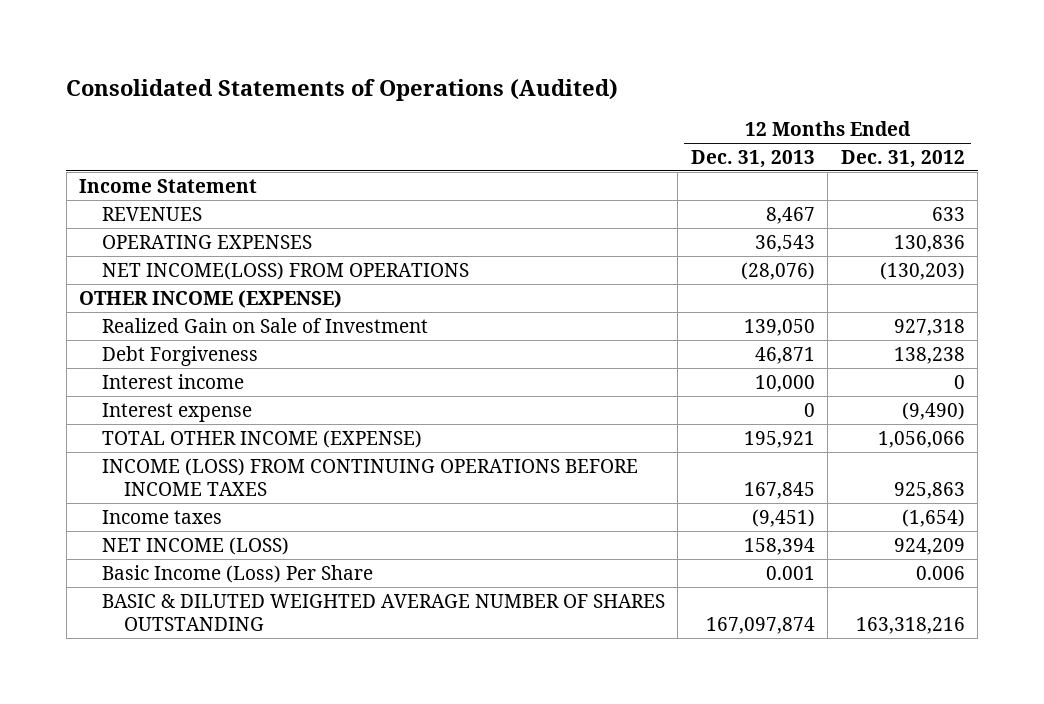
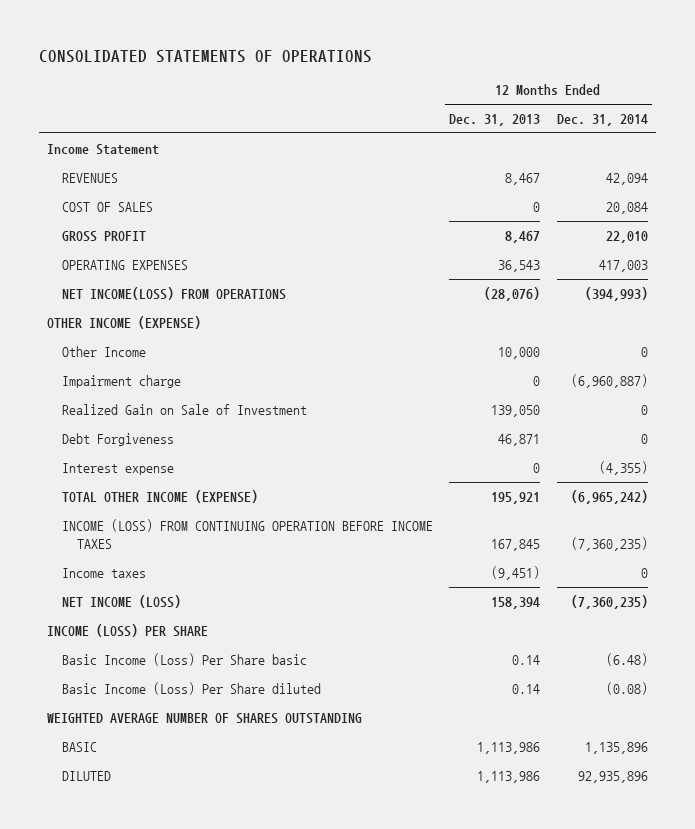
- Consolidated Statements of Operations (Audited)
+ CONSOLIDATED STATEMENTS OF OPERATIONS
- | 12 Months Ended Dec. 31, 2013 | 12 Months Ended Dec. 31, 2012
+ | 12 Months Ended Dec. 31, 2013 | 12 Months Ended Dec. 31, 2014
+ COST OF SALES | 0 | 20,084
+ GROSS PROFIT | 8,467 | 22,010
+ Other Income | 10,000 | 0
+ Impairment charge | 0 | (6,960,887)
- Interest income | 10,000 | 0
- INCOME (LOSS) FROM CONTINUING OPERATIONS BEFORE INCOME TAXES | 167,845 | 925,863
+ INCOME (LOSS) FROM CONTINUING OPERATION BEFORE INCOME TAXES | 167,845 | (7,360,235)
- Basic Income (Loss) Per Share | 0.001 | 0.006
- BASIC & DILUTED WEIGHTED AVERAGE NUMBER OF SHARES OUTSTANDING | 167,097,874 | 163,318,216
+ INCOME (LOSS) PER SHARE
+ Basic Income (Loss) Per Share basic | 0.14 | (6.48)
+ Basic Income (Loss) Per Share diluted | 0.14 | (0.08)
+ WEIGHTED AVERAGE NUMBER OF SHARES OUTSTANDING
+ BASIC | 1,113,986 | 1,135,896
+ DILUTED | 1,113,986 | 92,935,896

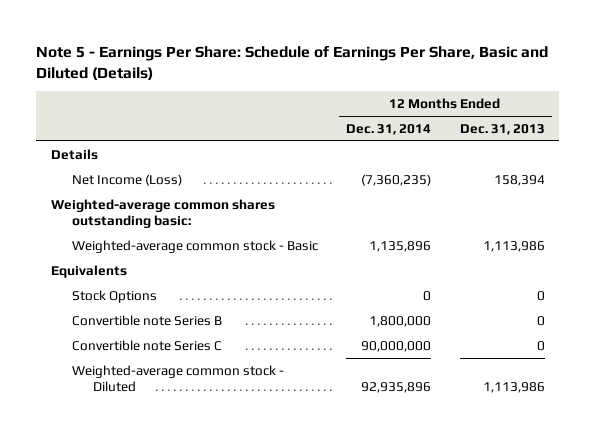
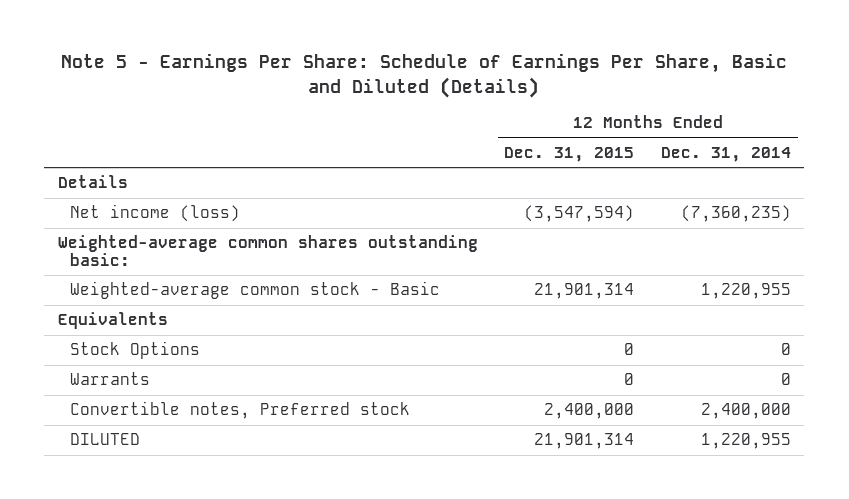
- | 12 Months Ended Dec. 31, 2014 | 12 Months Ended Dec. 31, 2013
+ | 12 Months Ended Dec. 31, 2015 | 12 Months Ended Dec. 31, 2014
- Net Income (Loss) | (7,360,235) | 158,394
+ Net income (loss) | (3,547,594) | (7,360,235)
- Weighted-average common stock - Basic | 1,135,896 | 1,113,986
+ Weighted-average common stock - Basic | 21,901,314 | 1,220,955
- Convertible note Series B | 1,800,000 | 0
- Convertible note Series C | 90,000,000 | 0
- Weighted-average common stock - Diluted | 92,935,896 | 1,113,986
+ Warrants | 0 | 0
+ Convertible notes, Preferred stock | 2,400,000 | 2,400,000
+ DILUTED | 21,901,314 | 1,220,955

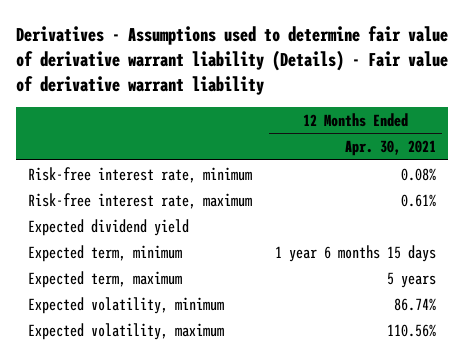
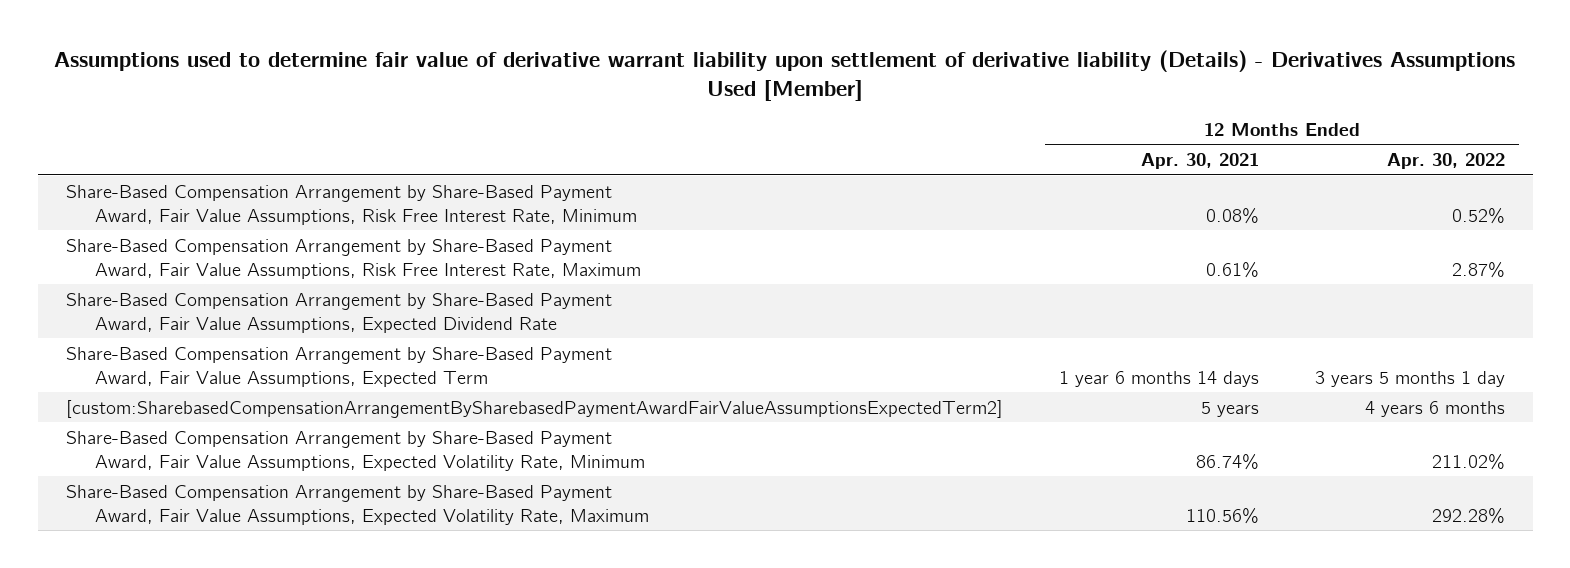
- Derivatives - Assumptions used to determine fair value of derivative warrant liability (Details) - Fair value of derivative warrant liability
+ Assumptions used to determine fair value of derivative warrant liability upon settlement of derivative liability (Details) - Derivatives Assumptions Used [Member]
- | 12 Months Ended Apr. 30, 2021
+ | 12 Months Ended Apr. 30, 2021 | 12 Months Ended Apr. 30, 2022
- Risk-free interest rate, minimum | 0.08%
- Risk-free interest rate, maximum | 0.61%
- Expected dividend yield
- Expected term, minimum | 1 year 6 months 15 days
- Expected term, maximum | 5 years
- Expected volatility, minimum | 86.74%
- Expected volatility, maximum | 110.56%
+ Share-Based Compensation Arrangement by Share-Based Payment Award, Fair Value Assumptions, Risk Free Interest Rate, Minimum | 0.08% | 0.52%
+ Share-Based Compensation Arrangement by Share-Based Payment Award, Fair Value Assumptions, Risk Free Interest Rate, Maximum | 0.61% | 2.87%
+ Share-Based Compensation Arrangement by Share-Based Payment Award, Fair Value Assumptions, Expected Dividend Rate
+ Share-Based Compensation Arrangement by Share-Based Payment Award, Fair Value Assumptions, Expected Term | 1 year 6 months 14 days | 3 years 5 months 1 day
+ [custom:SharebasedCompensationArrangementBySharebasedPaymentAwardFairValueAssumptionsExpectedTerm2] | 5 years | 4 years 6 months
+ Share-Based Compensation Arrangement by Share-Based Payment Award, Fair Value Assumptions, Expected Volatility Rate, Minimum | 86.74% | 211.02%
+ Share-Based Compensation Arrangement by Share-Based Payment Award, Fair Value Assumptions, Expected Volatility Rate, Maximum | 110.56% | 292.28%

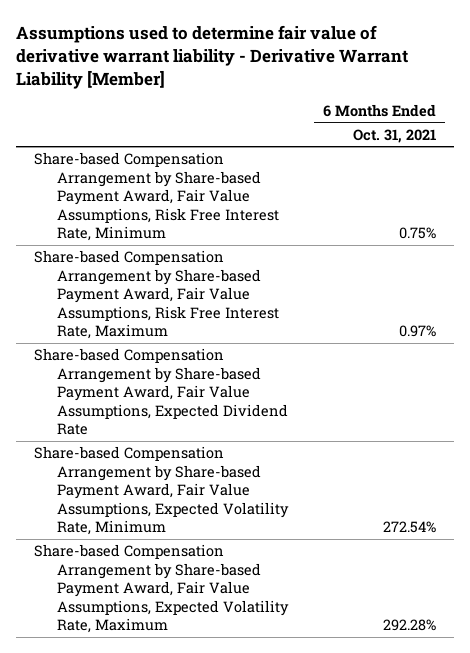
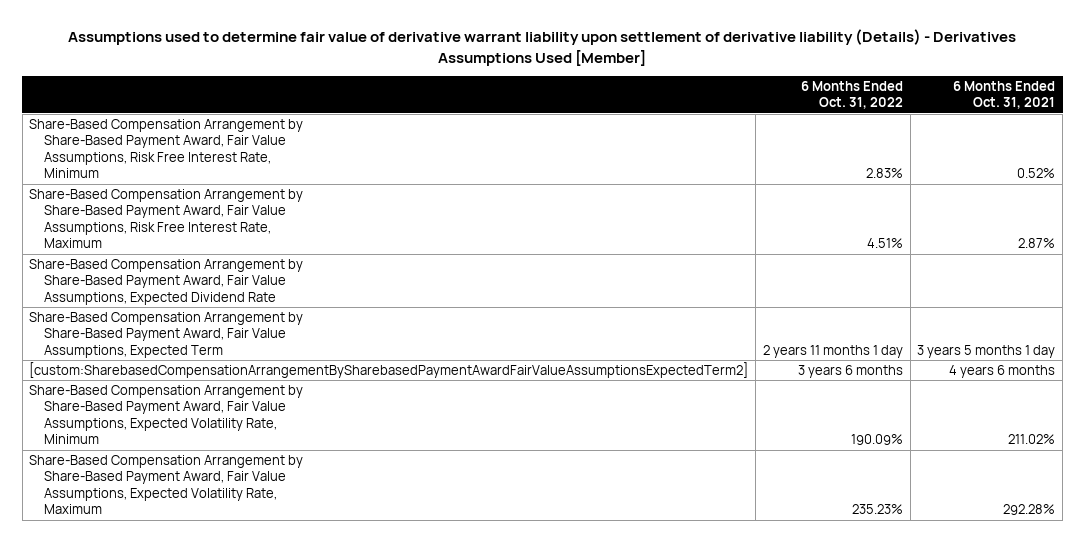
- Assumptions used to determine fair value of derivative warrant liability - Derivative Warrant Liability [Member]
+ Assumptions used to determine fair value of derivative warrant liability upon settlement of derivative liability (Details) - Derivatives Assumptions Used [Member]
- | 6 Months Ended Oct. 31, 2021
+ | 6 Months Ended Oct. 31, 2022 | 6 Months Ended Oct. 31, 2021
- Share-based Compensation Arrangement by Share-based Payment Award, Fair Value Assumptions, Risk Free Interest Rate, Minimum | 0.75%
- Share-based Compensation Arrangement by Share-based Payment Award, Fair Value Assumptions, Risk Free Interest Rate, Maximum | 0.97%
- Share-based Compensation Arrangement by Share-based Payment Award, Fair Value Assumptions, Expected Dividend Rate
- Share-based Compensation Arrangement by Share-based Payment Award, Fair Value Assumptions, Expected Volatility Rate, Minimum | 272.54%
- Share-based Compensation Arrangement by Share-based Payment Award, Fair Value Assumptions, Expected Volatility Rate, Maximum | 292.28%
+ Share-Based Compensation Arrangement by Share-Based Payment Award, Fair Value Assumptions, Risk Free Interest Rate, Minimum | 2.83% | 0.52%
+ Share-Based Compensation Arrangement by Share-Based Payment Award, Fair Value Assumptions, Risk Free Interest Rate, Maximum | 4.51% | 2.87%
+ Share-Based Compensation Arrangement by Share-Based Payment Award, Fair Value Assumptions, Expected Dividend Rate
+ Share-Based Compensation Arrangement by Share-Based Payment Award, Fair Value Assumptions, Expected Term | 2 years 11 months 1 day | 3 years 5 months 1 day
+ [custom:SharebasedCompensationArrangementBySharebasedPaymentAwardFairValueAssumptionsExpectedTerm2] | 3 years 6 months | 4 years 6 months
+ Share-Based Compensation Arrangement by Share-Based Payment Award, Fair Value Assumptions, Expected Volatility Rate, Minimum | 190.09% | 211.02%
+ Share-Based Compensation Arrangement by Share-Based Payment Award, Fair Value Assumptions, Expected Volatility Rate, Maximum | 235.23% | 292.28%

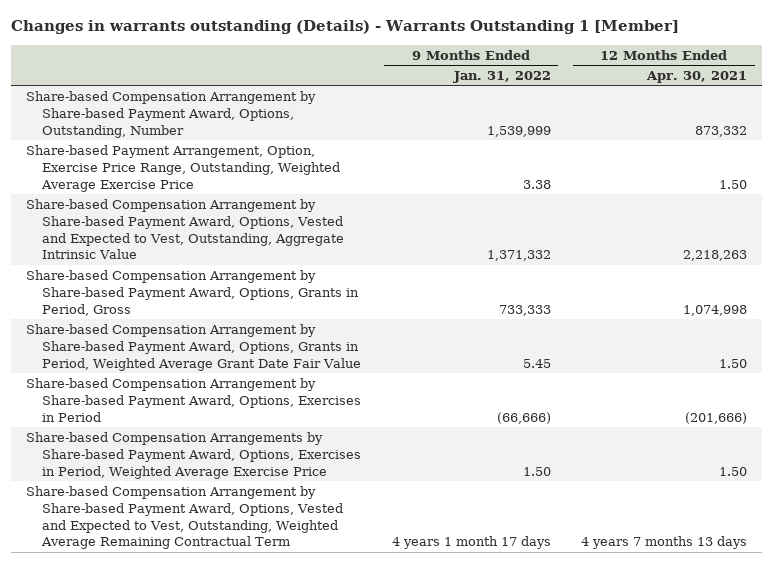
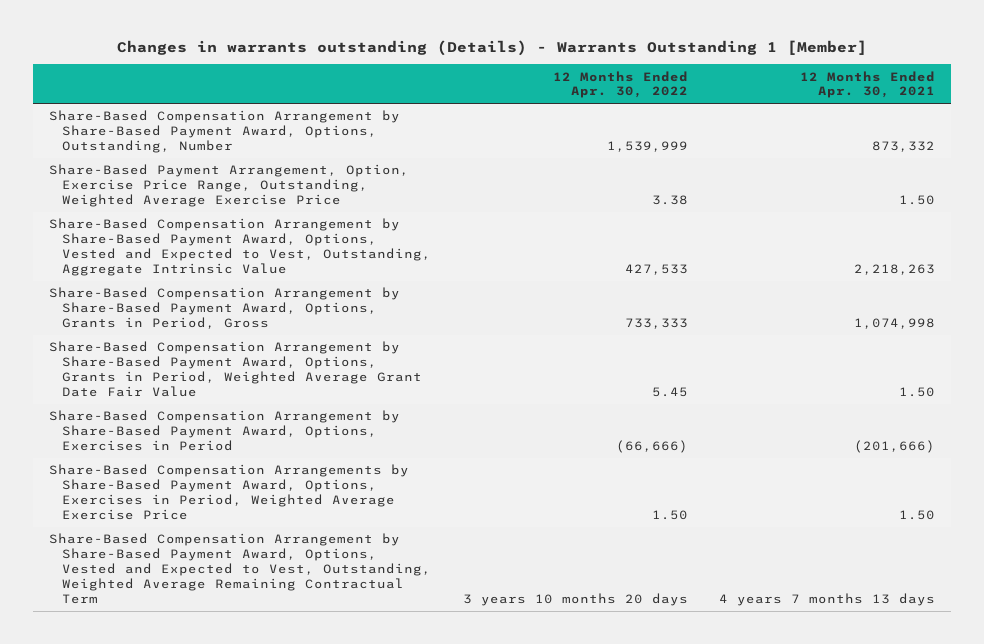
- | 9 Months Ended Jan. 31, 2022 | 12 Months Ended Apr. 30, 2021
+ | 12 Months Ended Apr. 30, 2022 | 12 Months Ended Apr. 30, 2021
- Share-based Compensation Arrangement by Share-based Payment Award, Options, Outstanding, Number | 1,539,999 | 873,332
- Share-based Payment Arrangement, Option, Exercise Price Range, Outstanding, Weighted Average Exercise Price | 3.38 | 1.50
- Share-based Compensation Arrangement by Share-based Payment Award, Options, Vested and Expected to Vest, Outstanding, Aggregate Intrinsic Value | 1,371,332 | 2,218,263
- Share-based Compensation Arrangement by Share-based Payment Award, Options, Grants in Period, Gross | 733,333 | 1,074,998
- Share-based Compensation Arrangement by Share-based Payment Award, Options, Grants in Period, Weighted Average Grant Date Fair Value | 5.45 | 1.50
- Share-based Compensation Arrangement by Share-based Payment Award, Options, Exercises in Period | (66,666) | (201,666)
- Share-based Compensation Arrangements by Share-based Payment Award, Options, Exercises in Period, Weighted Average Exercise Price | 1.50 | 1.50
- Share-based Compensation Arrangement by Share-based Payment Award, Options, Vested and Expected to Vest, Outstanding, Weighted Average Remaining Contractual Term | 4 years 1 month 17 days | 4 years 7 months 13 days
+ Share-Based Compensation Arrangement by Share-Based Payment Award, Options, Outstanding, Number | 1,539,999 | 873,332
+ Share-Based Payment Arrangement, Option, Exercise Price Range, Outstanding, Weighted Average Exercise Price | 3.38 | 1.50
+ Share-Based Compensation Arrangement by Share-Based Payment Award, Options, Vested and Expected to Vest, Outstanding, Aggregate Intrinsic Value | 427,533 | 2,218,263
+ Share-Based Compensation Arrangement by Share-Based Payment Award, Options, Grants in Period, Gross | 733,333 | 1,074,998
+ Share-Based Compensation Arrangement by Share-Based Payment Award, Options, Grants in Period, Weighted Average Grant Date Fair Value | 5.45 | 1.50
+ Share-Based Compensation Arrangement by Share-Based Payment Award, Options, Exercises in Period | (66,666) | (201,666)
+ Share-Based Compensation Arrangements by Share-Based Payment Award, Options, Exercises in Period, Weighted Average Exercise Price | 1.50 | 1.50
+ Share-Based Compensation Arrangement by Share-Based Payment Award, Options, Vested and Expected to Vest, Outstanding, Weighted Average Remaining Contractual Term | 3 years 10 months 20 days | 4 years 7 months 13 days

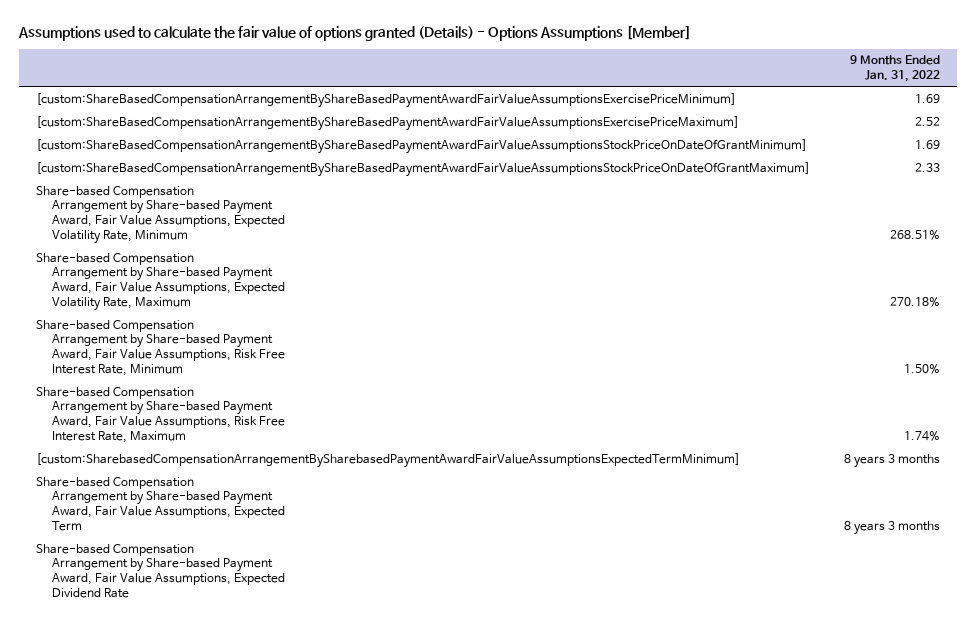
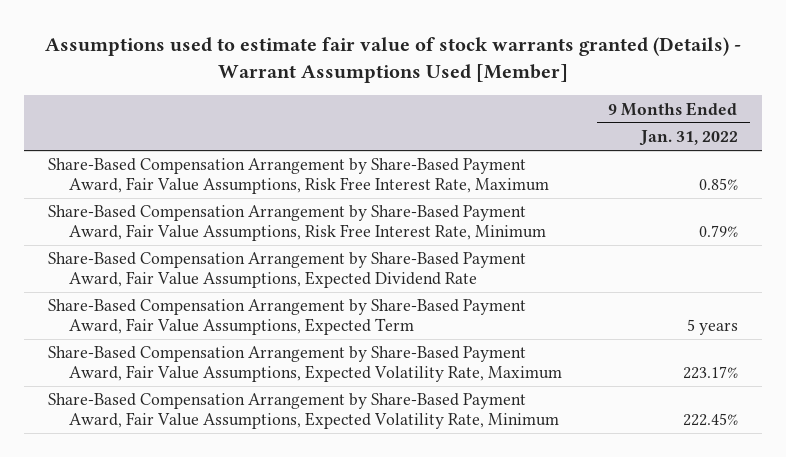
- Assumptions used to calculate the fair value of options granted (Details) - Options Assumptions [Member]
+ Assumptions used to estimate fair value of stock warrants granted (Details) - Warrant Assumptions Used [Member]
- [custom:ShareBasedCompensationArrangementByShareBasedPaymentAwardFairValueAssumptionsExercisePriceMinimum] | 1.69
- [custom:ShareBasedCompensationArrangementByShareBasedPaymentAwardFairValueAssumptionsExercisePriceMaximum] | 2.52
- [custom:ShareBasedCompensationArrangementByShareBasedPaymentAwardFairValueAssumptionsStockPriceOnDateOfGrantMinimum] | 1.69
- [custom:ShareBasedCompensationArrangementByShareBasedPaymentAwardFairValueAssumptionsStockPriceOnDateOfGrantMaximum] | 2.33
- Share-based Compensation Arrangement by Share-based Payment Award, Fair Value Assumptions, Expected Volatility Rate, Minimum | 268.51%
- Share-based Compensation Arrangement by Share-based Payment Award, Fair Value Assumptions, Expected Volatility Rate, Maximum | 270.18%
- Share-based Compensation Arrangement by Share-based Payment Award, Fair Value Assumptions, Risk Free Interest Rate, Minimum | 1.50%
- Share-based Compensation Arrangement by Share-based Payment Award, Fair Value Assumptions, Risk Free Interest Rate, Maximum | 1.74%
- [custom:SharebasedCompensationArrangementBySharebasedPaymentAwardFairValueAssumptionsExpectedTermMinimum] | 8 years 3 months
- Share-based Compensation Arrangement by Share-based Payment Award, Fair Value Assumptions, Expected Term | 8 years 3 months
- Share-based Compensation Arrangement by Share-based Payment Award, Fair Value Assumptions, Expected Dividend Rate
+ Share-Based Compensation Arrangement by Share-Based Payment Award, Fair Value Assumptions, Risk Free Interest Rate, Maximum | 0.85%
+ Share-Based Compensation Arrangement by Share-Based Payment Award, Fair Value Assumptions, Risk Free Interest Rate, Minimum | 0.79%
+ Share-Based Compensation Arrangement by Share-Based Payment Award, Fair Value Assumptions, Expected Dividend Rate
+ Share-Based Compensation Arrangement by Share-Based Payment Award, Fair Value Assumptions, Expected Term | 5 years
+ Share-Based Compensation Arrangement by Share-Based Payment Award, Fair Value Assumptions, Expected Volatility Rate, Maximum | 223.17%
+ Share-Based Compensation Arrangement by Share-Based Payment Award, Fair Value Assumptions, Expected Volatility Rate, Minimum | 222.45%

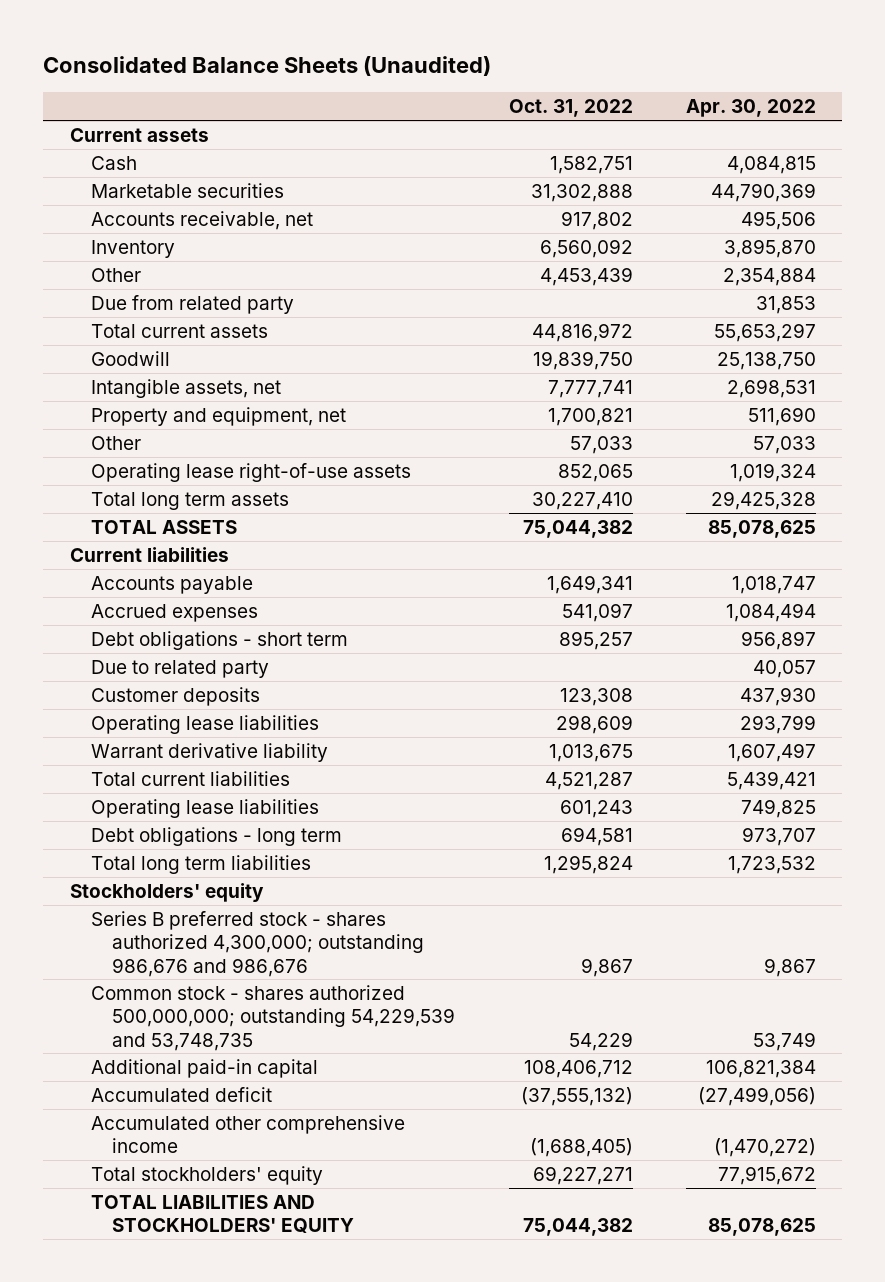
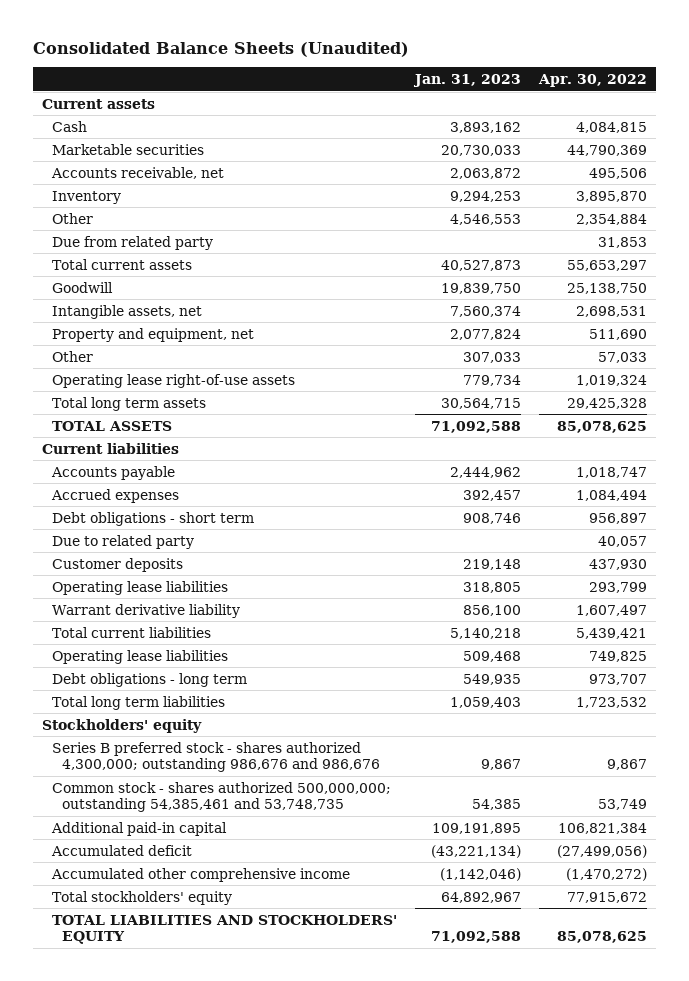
- | Oct. 31, 2022 | Apr. 30, 2022
+ | Jan. 31, 2023 | Apr. 30, 2022
- Common stock - shares authorized 500,000,000; outstanding 54,229,539 and 53,748,735 | 54,229 | 53,749
+ Common stock - shares authorized 500,000,000; outstanding 54,385,461 and 53,748,735 | 54,385 | 53,749

